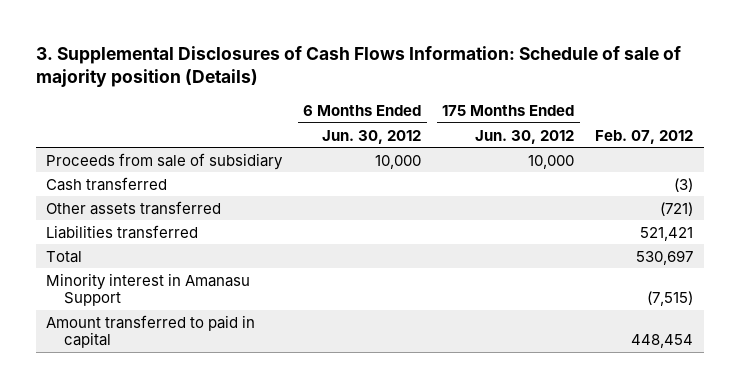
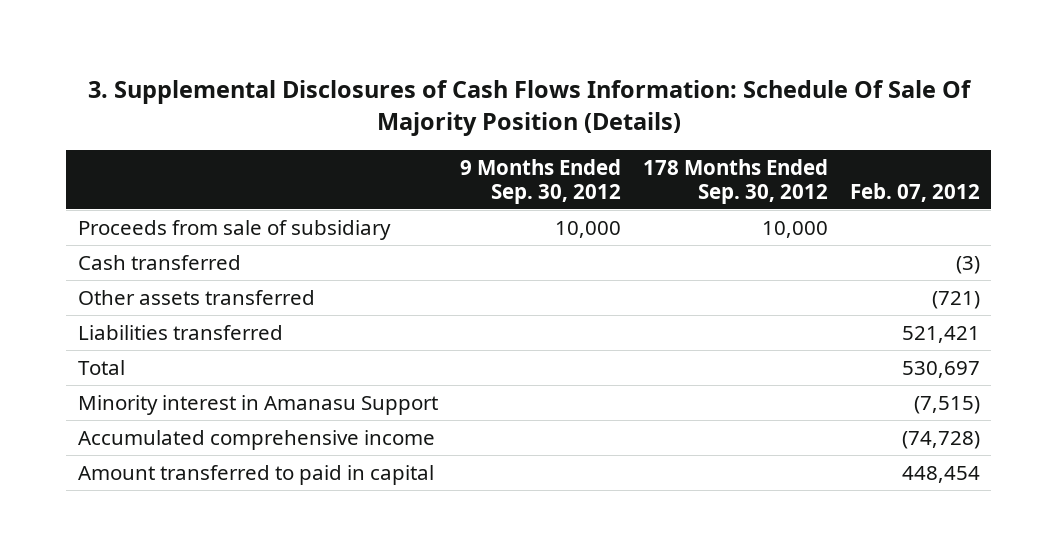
- 3. Supplemental Disclosures of Cash Flows Information: Schedule of sale of majority position (Details)
+ 3. Supplemental Disclosures of Cash Flows Information: Schedule Of Sale Of Majority Position (Details)
- | 6 Months Ended Jun. 30, 2012 | 175 Months Ended Jun. 30, 2012 | Feb. 07, 2012
+ | 9 Months Ended Sep. 30, 2012 | 178 Months Ended Sep. 30, 2012 | Feb. 07, 2012
+ Accumulated comprehensive income | | | (74,728)

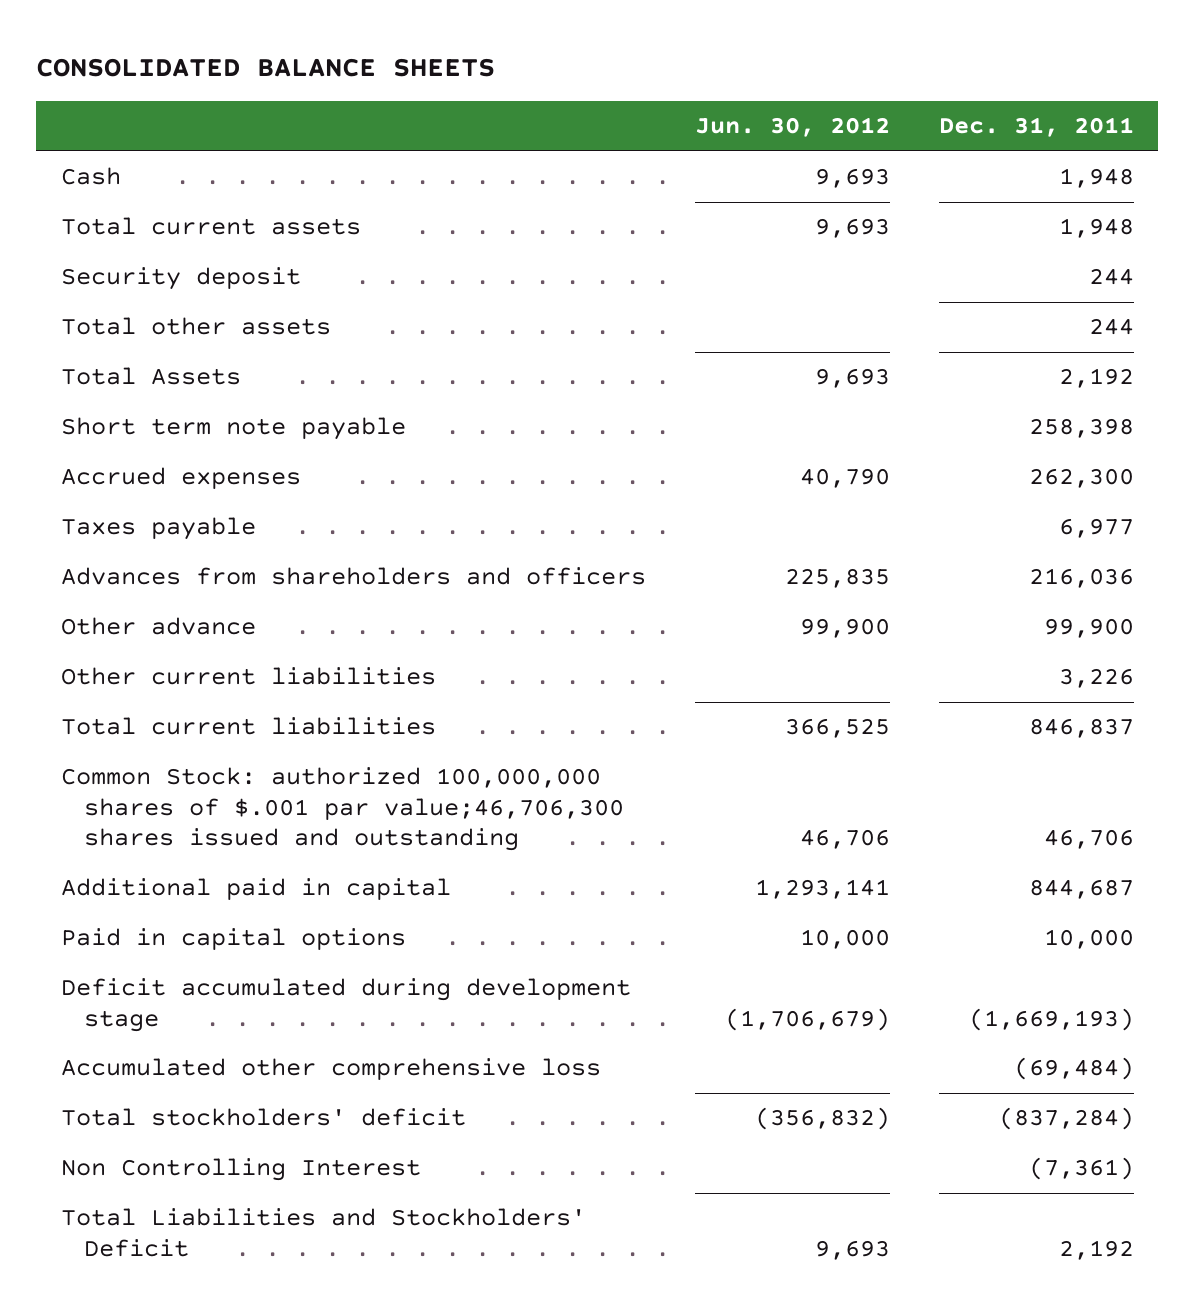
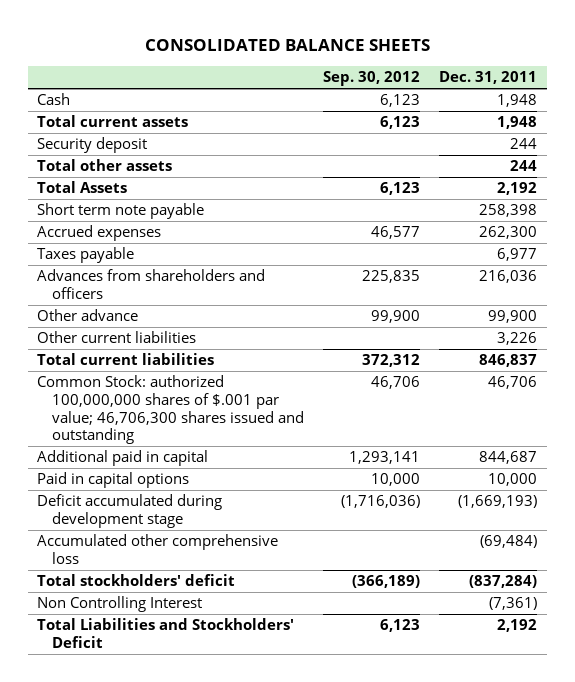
- | Jun. 30, 2012 | Dec. 31, 2011
+ | Sep. 30, 2012 | Dec. 31, 2011
- Common Stock: authorized 100,000,000 shares of $.001 par value;46,706,300 shares issued and outstanding | 46,706 | 46,706
+ Common Stock: authorized 100,000,000 shares of $.001 par value; 46,706,300 shares issued and outstanding | 46,706 | 46,706

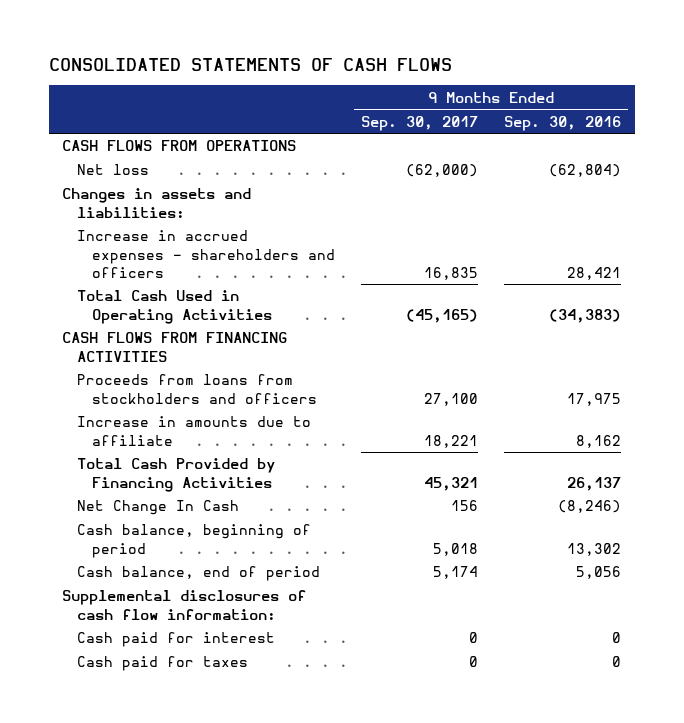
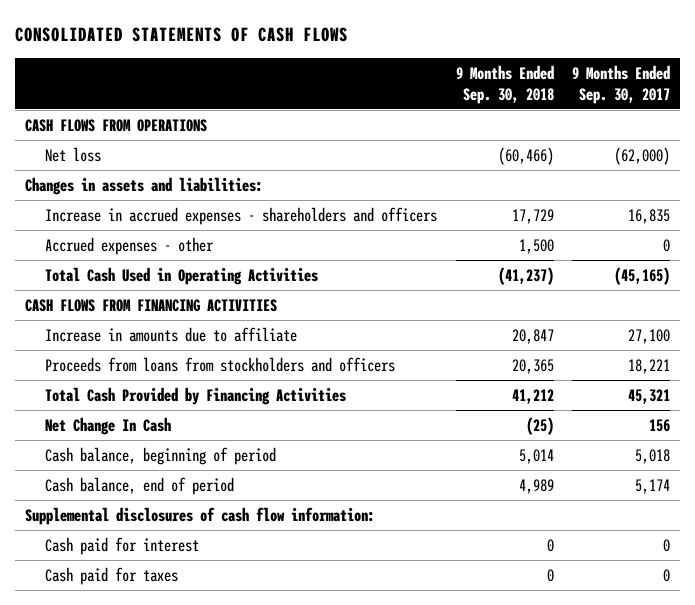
- | 9 Months Ended Sep. 30, 2017 | 9 Months Ended Sep. 30, 2016
+ | 9 Months Ended Sep. 30, 2018 | 9 Months Ended Sep. 30, 2017
+ Accrued expenses - other | 1,500 | 0
- Proceeds from loans from stockholders and officers | 27,100 | 17,975
- Increase in amounts due to affiliate | 18,221 | 8,162
+ Increase in amounts due to affiliate | 20,847 | 27,100
+ Proceeds from loans from stockholders and officers | 20,365 | 18,221

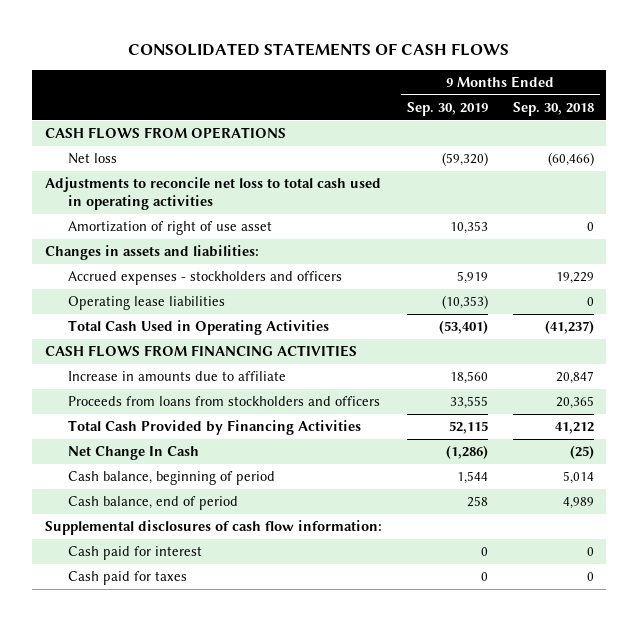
- | 9 Months Ended Sep. 30, 2018 | 9 Months Ended Sep. 30, 2017
+ | 9 Months Ended Sep. 30, 2019 | 9 Months Ended Sep. 30, 2018
+ Adjustments to reconcile net loss to total cash used in operating activities
+ Amortization of right of use asset | 10,353 | 0
- Increase in accrued expenses - shareholders and officers | 17,729 | 16,835
- Accrued expenses - other | 1,500 | 0
+ Accrued expenses - stockholders and officers | 5,919 | 19,229
+ Operating lease liabilities | (10,353) | 0

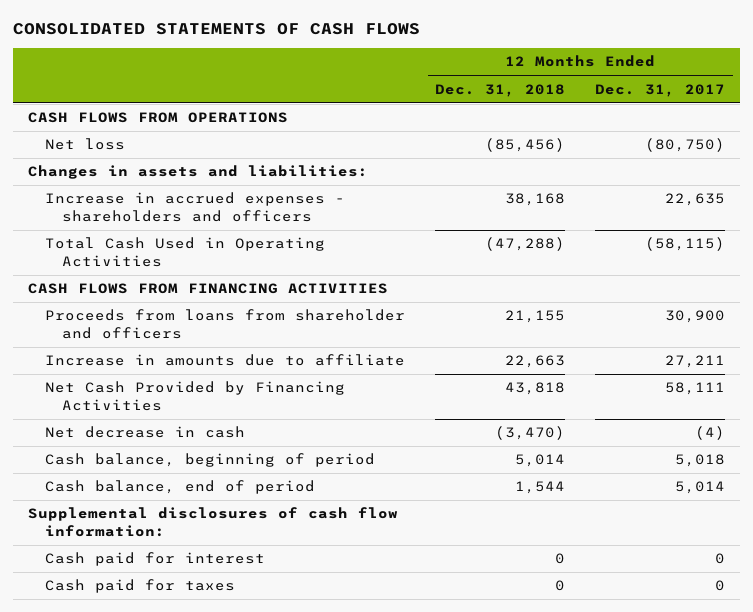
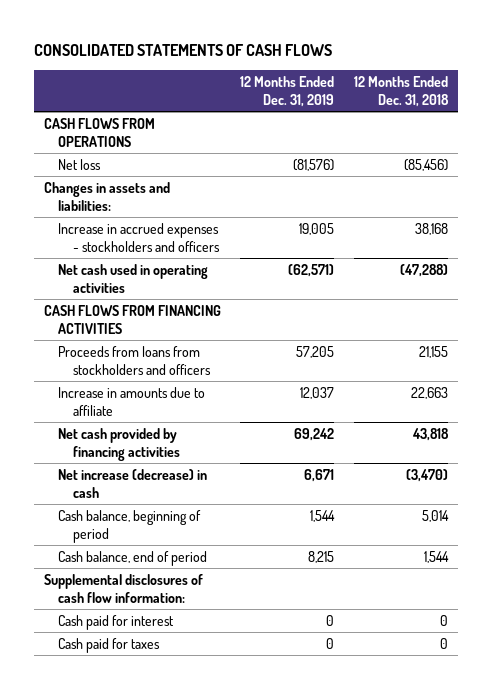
- | 12 Months Ended Dec. 31, 2018 | 12 Months Ended Dec. 31, 2017
+ | 12 Months Ended Dec. 31, 2019 | 12 Months Ended Dec. 31, 2018
- Increase in accrued expenses - shareholders and officers | 38,168 | 22,635
- Total Cash Used in Operating Activities | (47,288) | (58,115)
+ Increase in accrued expenses - stockholders and officers | 19,005 | 38,168
+ Net cash used in operating activities | (62,571) | (47,288)
- Proceeds from loans from shareholder and officers | 21,155 | 30,900
+ Proceeds from loans from stockholders and officers | 57,205 | 21,155
- Net Cash Provided by Financing Activities | 43,818 | 58,111
- Net decrease in cash | (3,470) | (4)
+ Net cash provided by financing activities | 69,242 | 43,818
+ Net increase (decrease) in cash | 6,671 | (3,470)

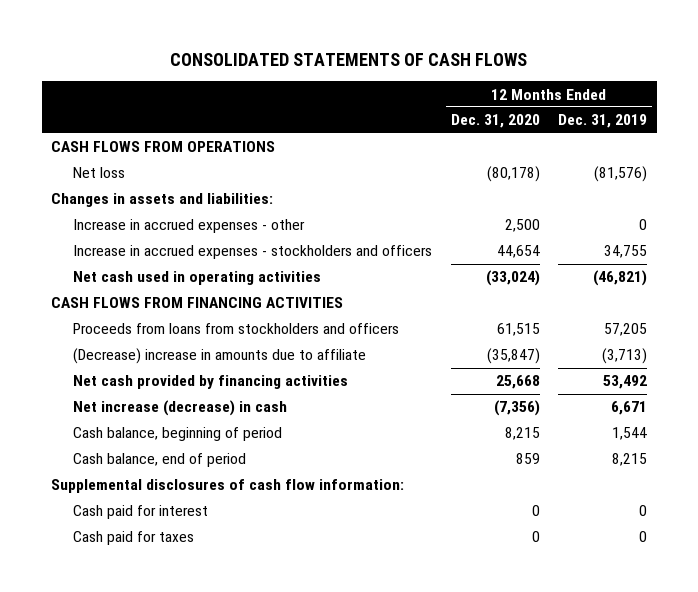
- | 12 Months Ended Dec. 31, 2019 | 12 Months Ended Dec. 31, 2018
+ | 12 Months Ended Dec. 31, 2020 | 12 Months Ended Dec. 31, 2019
- Increase in accrued expenses - stockholders and officers | 19,005 | 38,168
- Net cash used in operating activities | (62,571) | (47,288)
+ Increase in accrued expenses - other | 2,500 | 0
+ Increase in accrued expenses - stockholders and officers | 44,654 | 34,755
+ Net cash used in operating activities | (33,024) | (46,821)
- Increase in amounts due to affiliate | 12,037 | 22,663
- Net cash provided by financing activities | 69,242 | 43,818
+ (Decrease) increase in amounts due to affiliate | (35,847) | (3,713)
+ Net cash provided by financing activities | 25,668 | 53,492

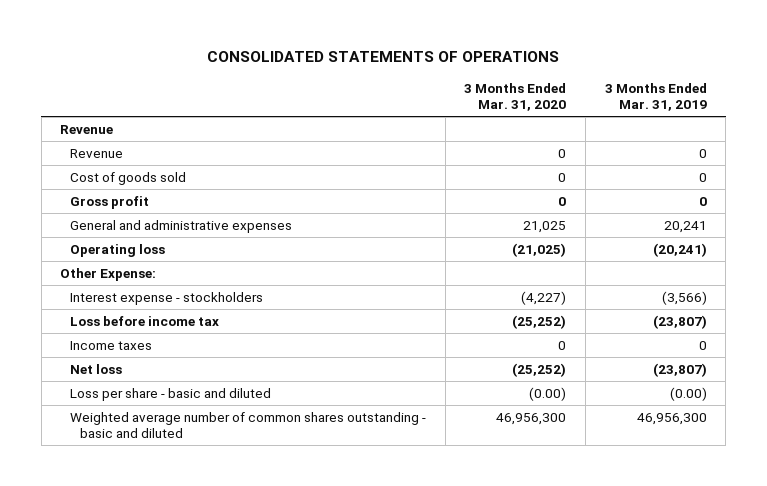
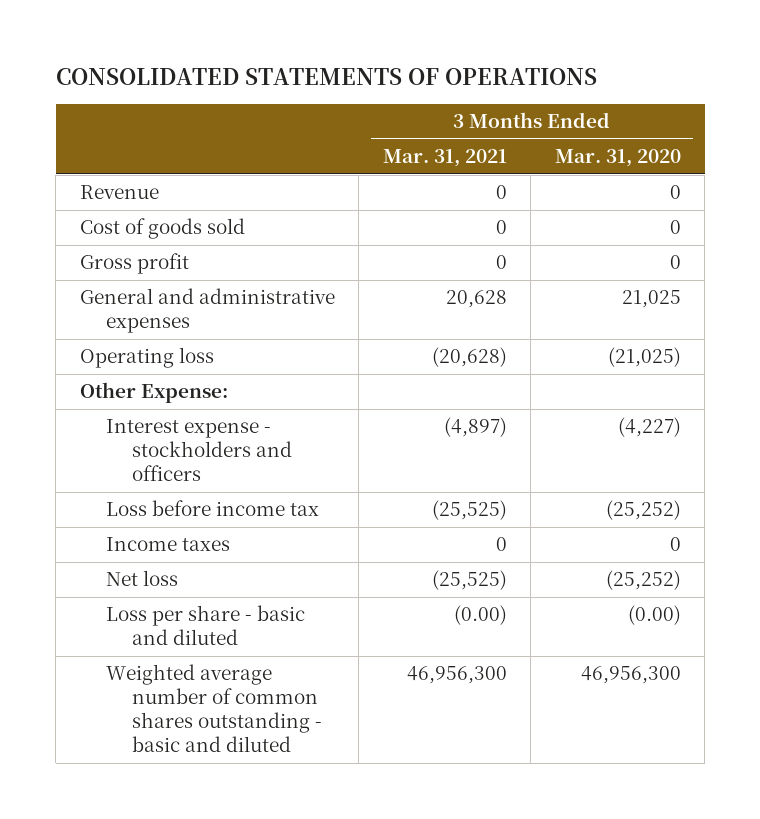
- | 3 Months Ended Mar. 31, 2020 | 3 Months Ended Mar. 31, 2019
+ | 3 Months Ended Mar. 31, 2021 | 3 Months Ended Mar. 31, 2020
- Revenue
- Interest expense - stockholders | (4,227) | (3,566)
+ Interest expense - stockholders and officers | (4,897) | (4,227)

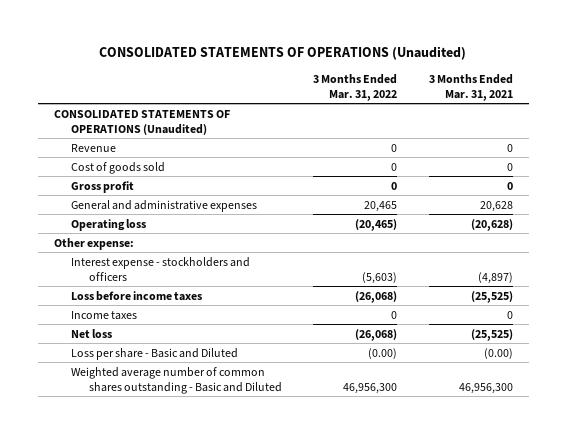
- CONSOLIDATED STATEMENTS OF OPERATIONS
+ CONSOLIDATED STATEMENTS OF OPERATIONS (Unaudited)
- | 3 Months Ended Mar. 31, 2021 | 3 Months Ended Mar. 31, 2020
+ | 3 Months Ended Mar. 31, 2022 | 3 Months Ended Mar. 31, 2021
+ CONSOLIDATED STATEMENTS OF OPERATIONS (Unaudited)
- Other Expense:
+ Other expense:
- Loss before income tax | (25,525) | (25,252)
+ Loss before income taxes | (26,068) | (25,525)
- Loss per share - basic and diluted | (0.00) | (0.00)
- Weighted average number of common shares outstanding - basic and diluted | 46,956,300 | 46,956,300
+ Loss per share - Basic and Diluted | (0.00) | (0.00)
+ Weighted average number of common shares outstanding - Basic and Diluted | 46,956,300 | 46,956,300

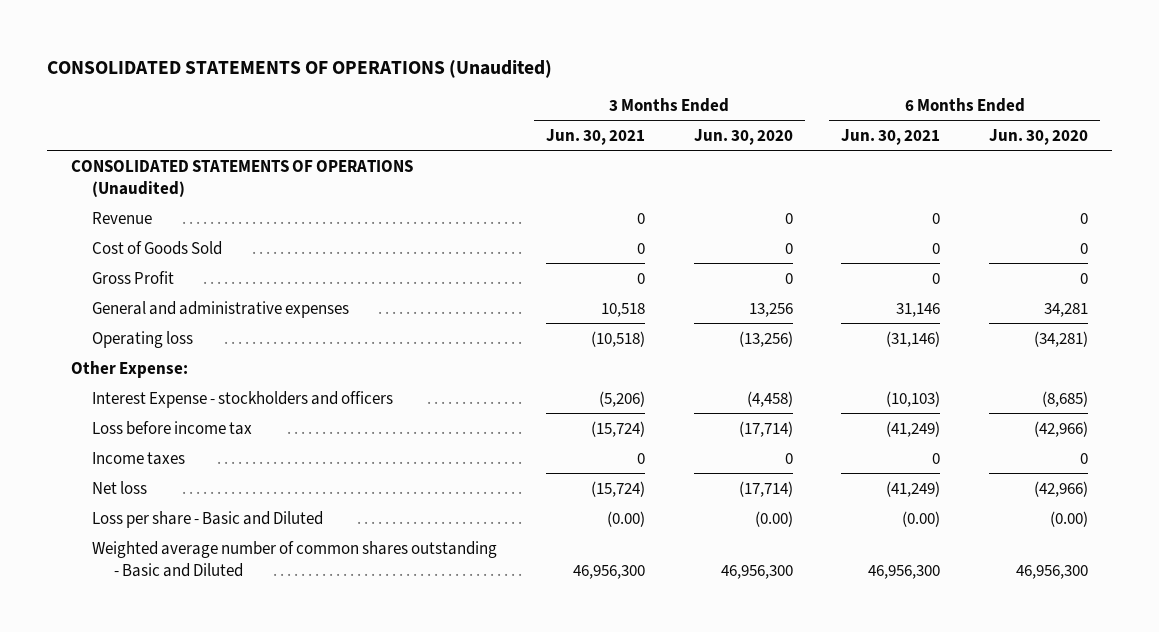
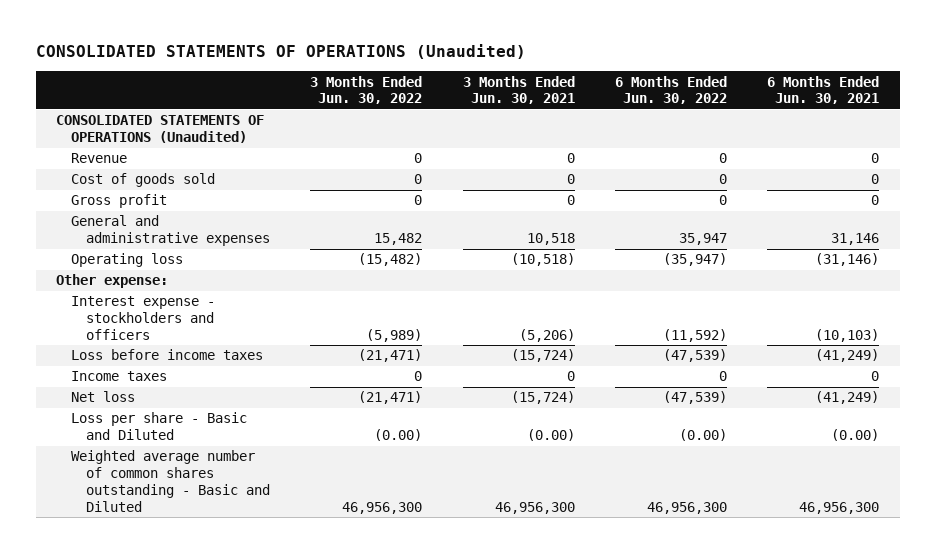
- | 3 Months Ended Jun. 30, 2021 | 3 Months Ended Jun. 30, 2020 | 6 Months Ended Jun. 30, 2021 | 6 Months Ended Jun. 30, 2020
+ | 3 Months Ended Jun. 30, 2022 | 3 Months Ended Jun. 30, 2021 | 6 Months Ended Jun. 30, 2022 | 6 Months Ended Jun. 30, 2021
- Cost of Goods Sold | 0 | 0 | 0 | 0
- Gross Profit | 0 | 0 | 0 | 0
+ Cost of goods sold | 0 | 0 | 0 | 0
+ Gross profit | 0 | 0 | 0 | 0
- Other Expense:
- Interest Expense - stockholders and officers | (5,206) | (4,458) | (10,103) | (8,685)
- Loss before income tax | (15,724) | (17,714) | (41,249) | (42,966)
+ Other expense:
+ Interest expense - stockholders and officers | (5,989) | (5,206) | (11,592) | (10,103)
+ Loss before income taxes | (21,471) | (15,724) | (47,539) | (41,249)

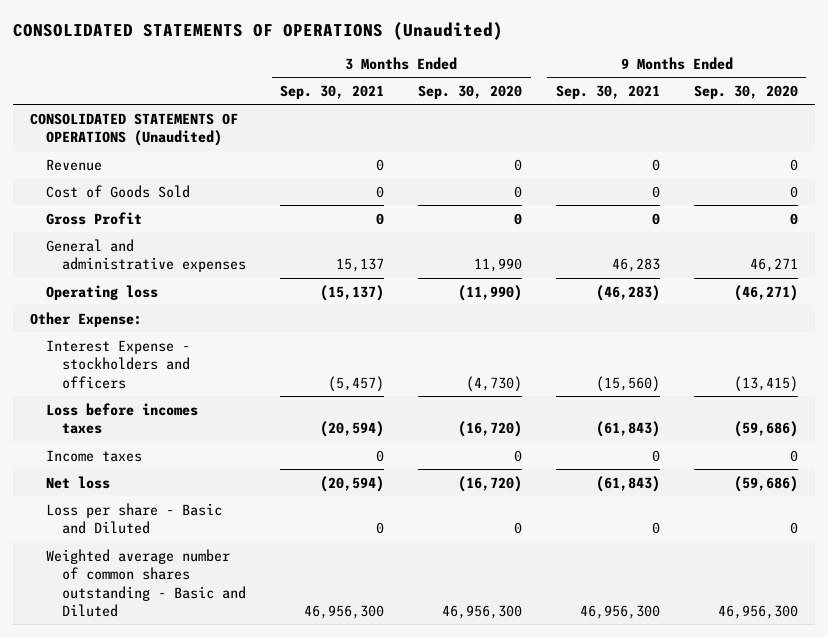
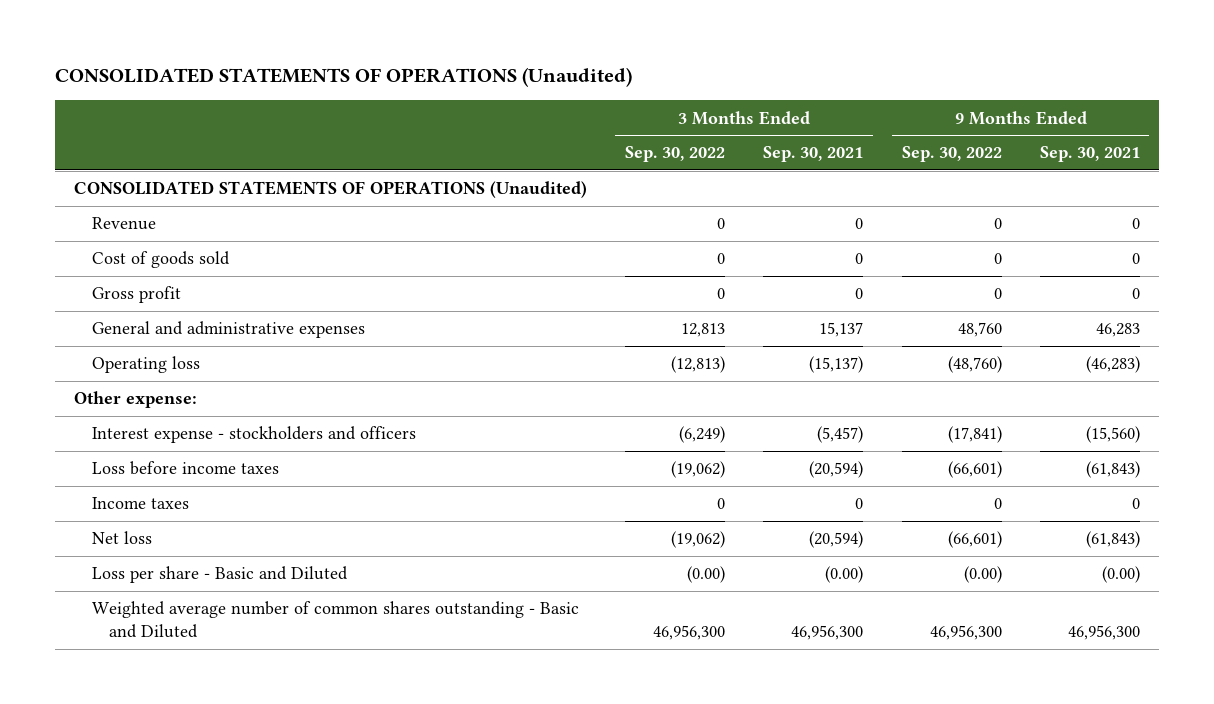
- | 3 Months Ended Sep. 30, 2021 | 3 Months Ended Sep. 30, 2020 | 9 Months Ended Sep. 30, 2021 | 9 Months Ended Sep. 30, 2020
+ | 3 Months Ended Sep. 30, 2022 | 3 Months Ended Sep. 30, 2021 | 9 Months Ended Sep. 30, 2022 | 9 Months Ended Sep. 30, 2021
- Cost of Goods Sold | 0 | 0 | 0 | 0
- Gross Profit | 0 | 0 | 0 | 0
+ Cost of goods sold | 0 | 0 | 0 | 0
+ Gross profit | 0 | 0 | 0 | 0
- Other Expense:
- Interest Expense - stockholders and officers | (5,457) | (4,730) | (15,560) | (13,415)
- Loss before incomes taxes | (20,594) | (16,720) | (61,843) | (59,686)
+ Other expense:
+ Interest expense - stockholders and officers | (6,249) | (5,457) | (17,841) | (15,560)
+ Loss before income taxes | (19,062) | (20,594) | (66,601) | (61,843)
- Loss per share - Basic and Diluted | 0 | 0 | 0 | 0
+ Loss per share - Basic and Diluted | (0.00) | (0.00) | (0.00) | (0.00)

